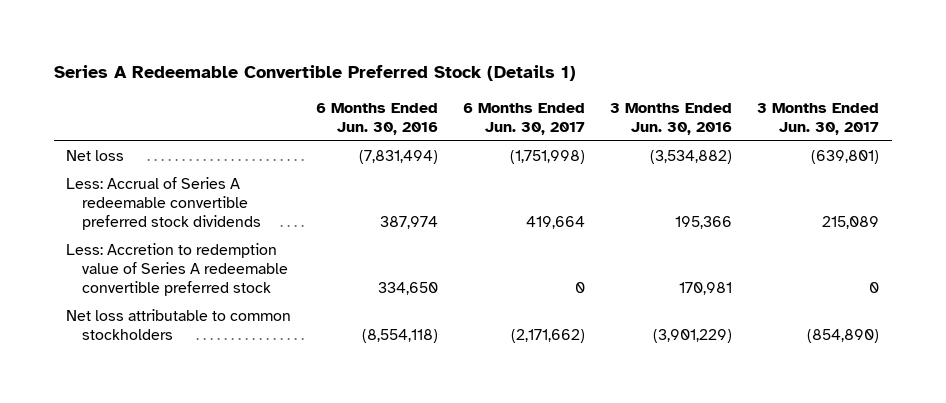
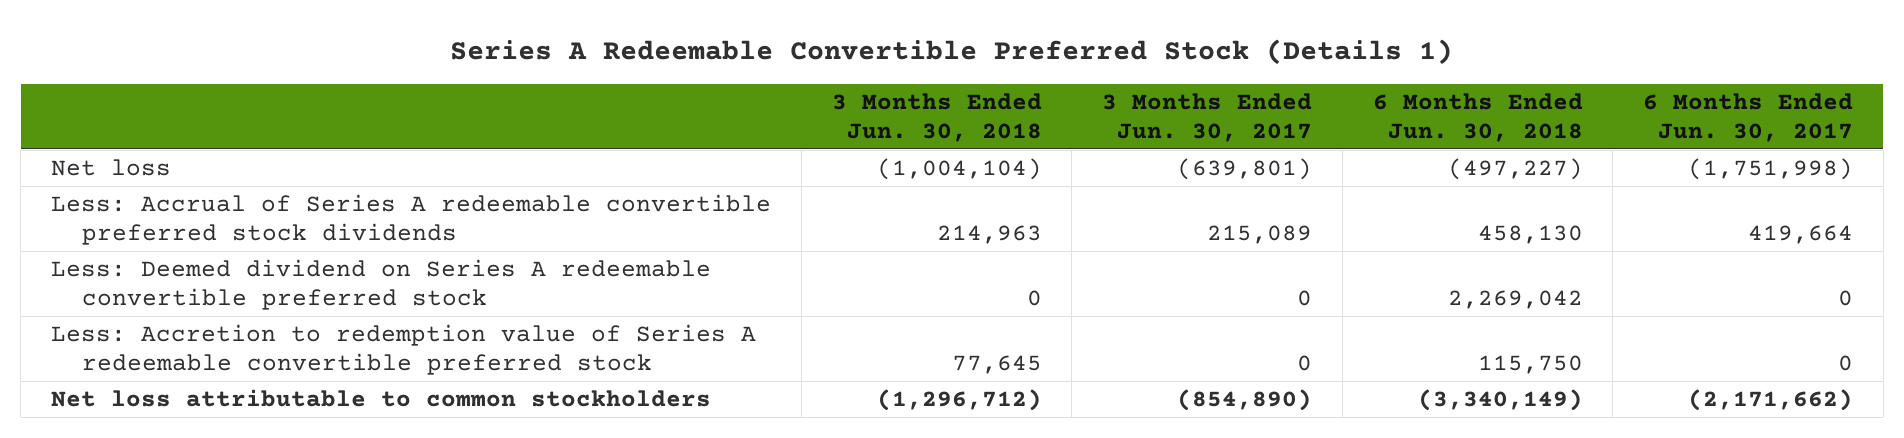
- | 6 Months Ended Jun. 30, 2016 | 6 Months Ended Jun. 30, 2017 | 3 Months Ended Jun. 30, 2016 | 3 Months Ended Jun. 30, 2017
+ | 3 Months Ended Jun. 30, 2018 | 3 Months Ended Jun. 30, 2017 | 6 Months Ended Jun. 30, 2018 | 6 Months Ended Jun. 30, 2017
+ Less: Deemed dividend on Series A redeemable convertible preferred stock | 0 | 0 | 2,269,042 | 0

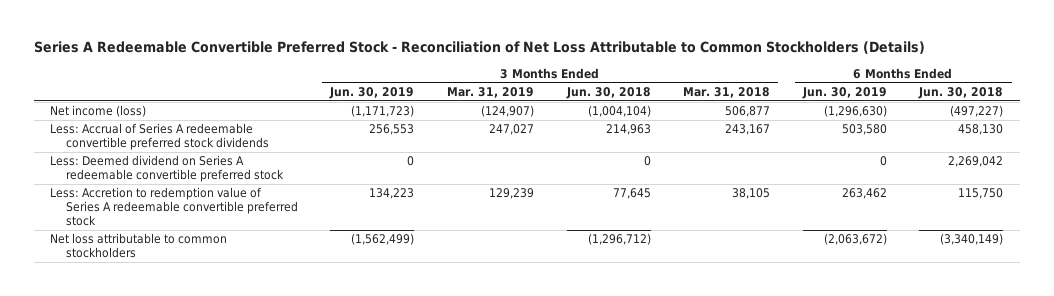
- Series A Redeemable Convertible Preferred Stock (Details 1)
+ Series A Redeemable Convertible Preferred Stock - Reconciliation of Net Loss Attributable to Common Stockholders (Details)
- | 3 Months Ended Jun. 30, 2018 | 3 Months Ended Jun. 30, 2017 | 6 Months Ended Jun. 30, 2018 | 6 Months Ended Jun. 30, 2017
+ | 3 Months Ended Jun. 30, 2019 | 3 Months Ended Mar. 31, 2019 | 3 Months Ended Jun. 30, 2018 | 3 Months Ended Mar. 31, 2018 | 6 Months Ended Jun. 30, 2019 | 6 Months Ended Jun. 30, 2018
- Net loss | (1,004,104) | (639,801) | (497,227) | (1,751,998)
+ Net income (loss) | (1,171,723) | (124,907) | (1,004,104) | 506,877 | (1,296,630) | (497,227)

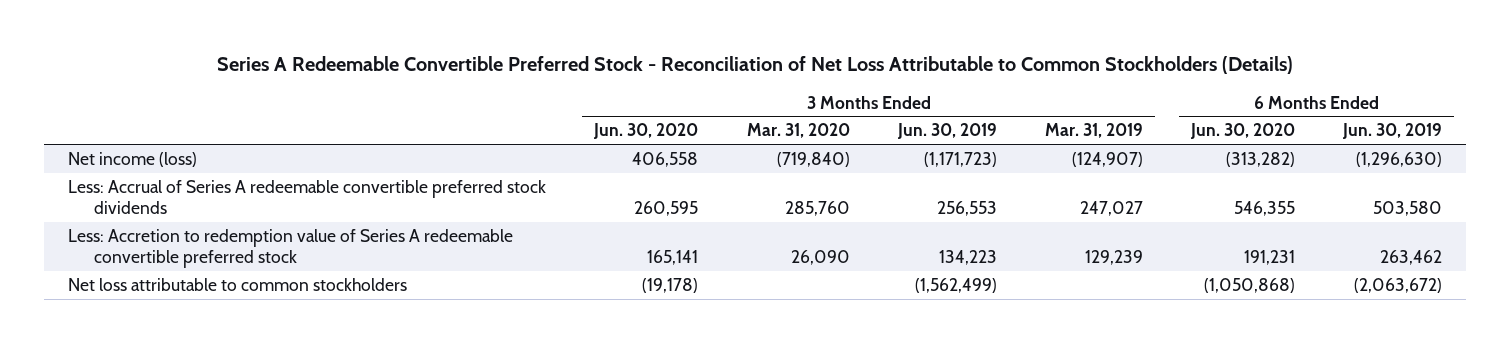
- | 3 Months Ended Jun. 30, 2019 | 3 Months Ended Mar. 31, 2019 | 3 Months Ended Jun. 30, 2018 | 3 Months Ended Mar. 31, 2018 | 6 Months Ended Jun. 30, 2019 | 6 Months Ended Jun. 30, 2018
+ | 3 Months Ended Jun. 30, 2020 | 3 Months Ended Mar. 31, 2020 | 3 Months Ended Jun. 30, 2019 | 3 Months Ended Mar. 31, 2019 | 6 Months Ended Jun. 30, 2020 | 6 Months Ended Jun. 30, 2019
- Less: Deemed dividend on Series A redeemable convertible preferred stock | 0 | | 0 | | 0 | 2,269,042

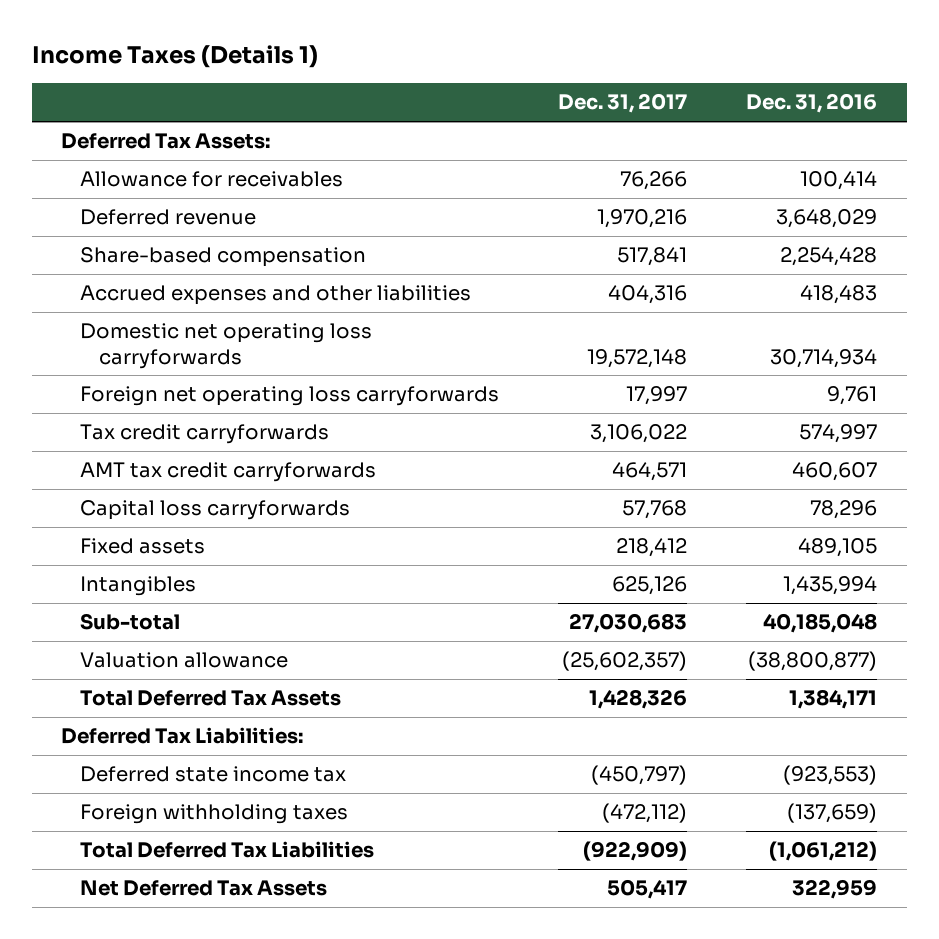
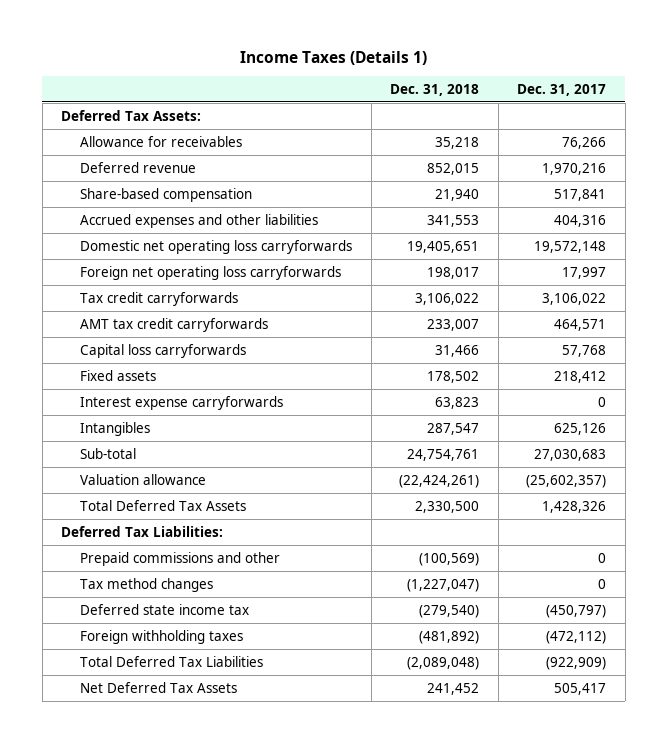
- | Dec. 31, 2017 | Dec. 31, 2016
+ | Dec. 31, 2018 | Dec. 31, 2017
+ Interest expense carryforwards | 63,823 | 0
+ Prepaid commissions and other | (100,569) | 0
+ Tax method changes | (1,227,047) | 0

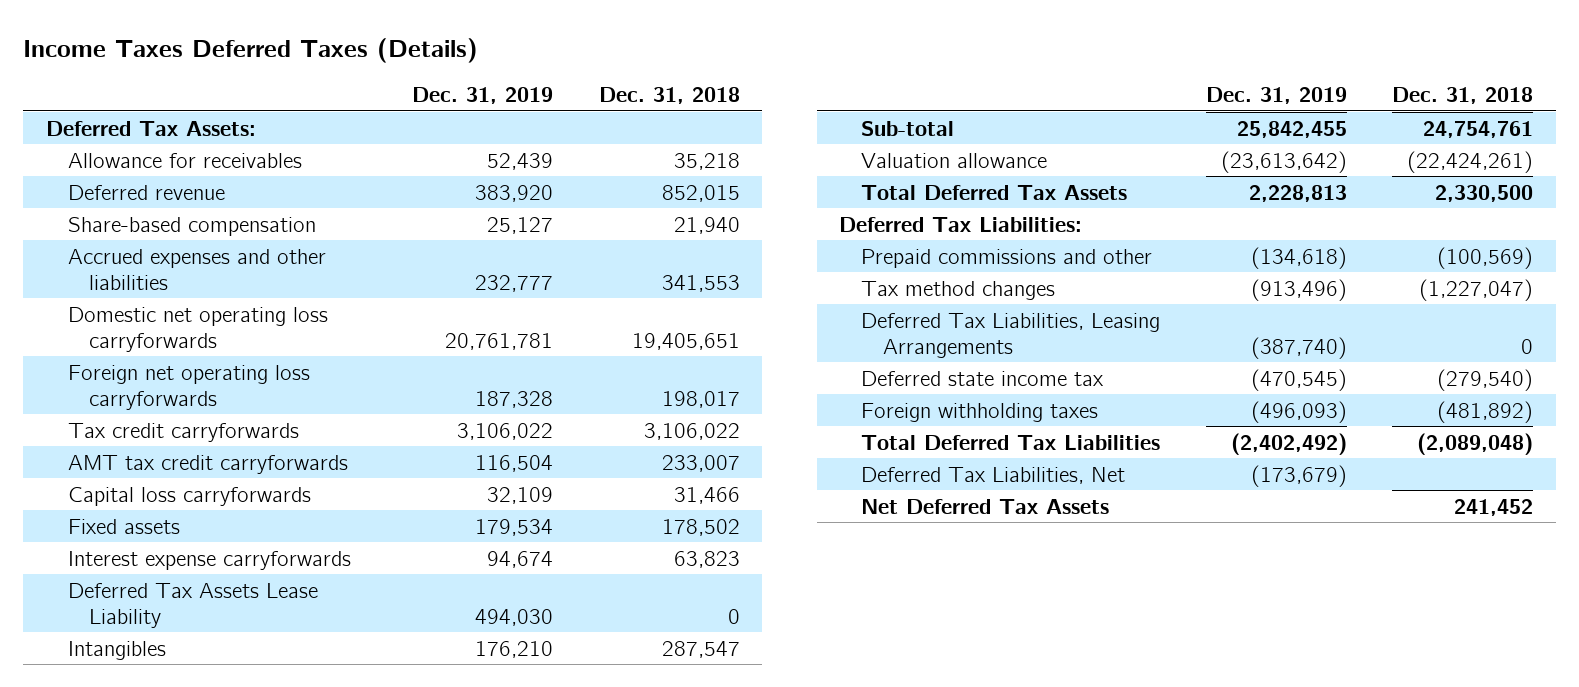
- Income Taxes (Details 1)
+ Income Taxes Deferred Taxes (Details)
- | Dec. 31, 2018 | Dec. 31, 2017
+ | Dec. 31, 2019 | Dec. 31, 2018
+ Deferred Tax Assets Lease Liability | 494,030 | 0
+ Deferred Tax Liabilities, Leasing Arrangements | (387,740) | 0
+ Deferred Tax Liabilities, Net | (173,679) |

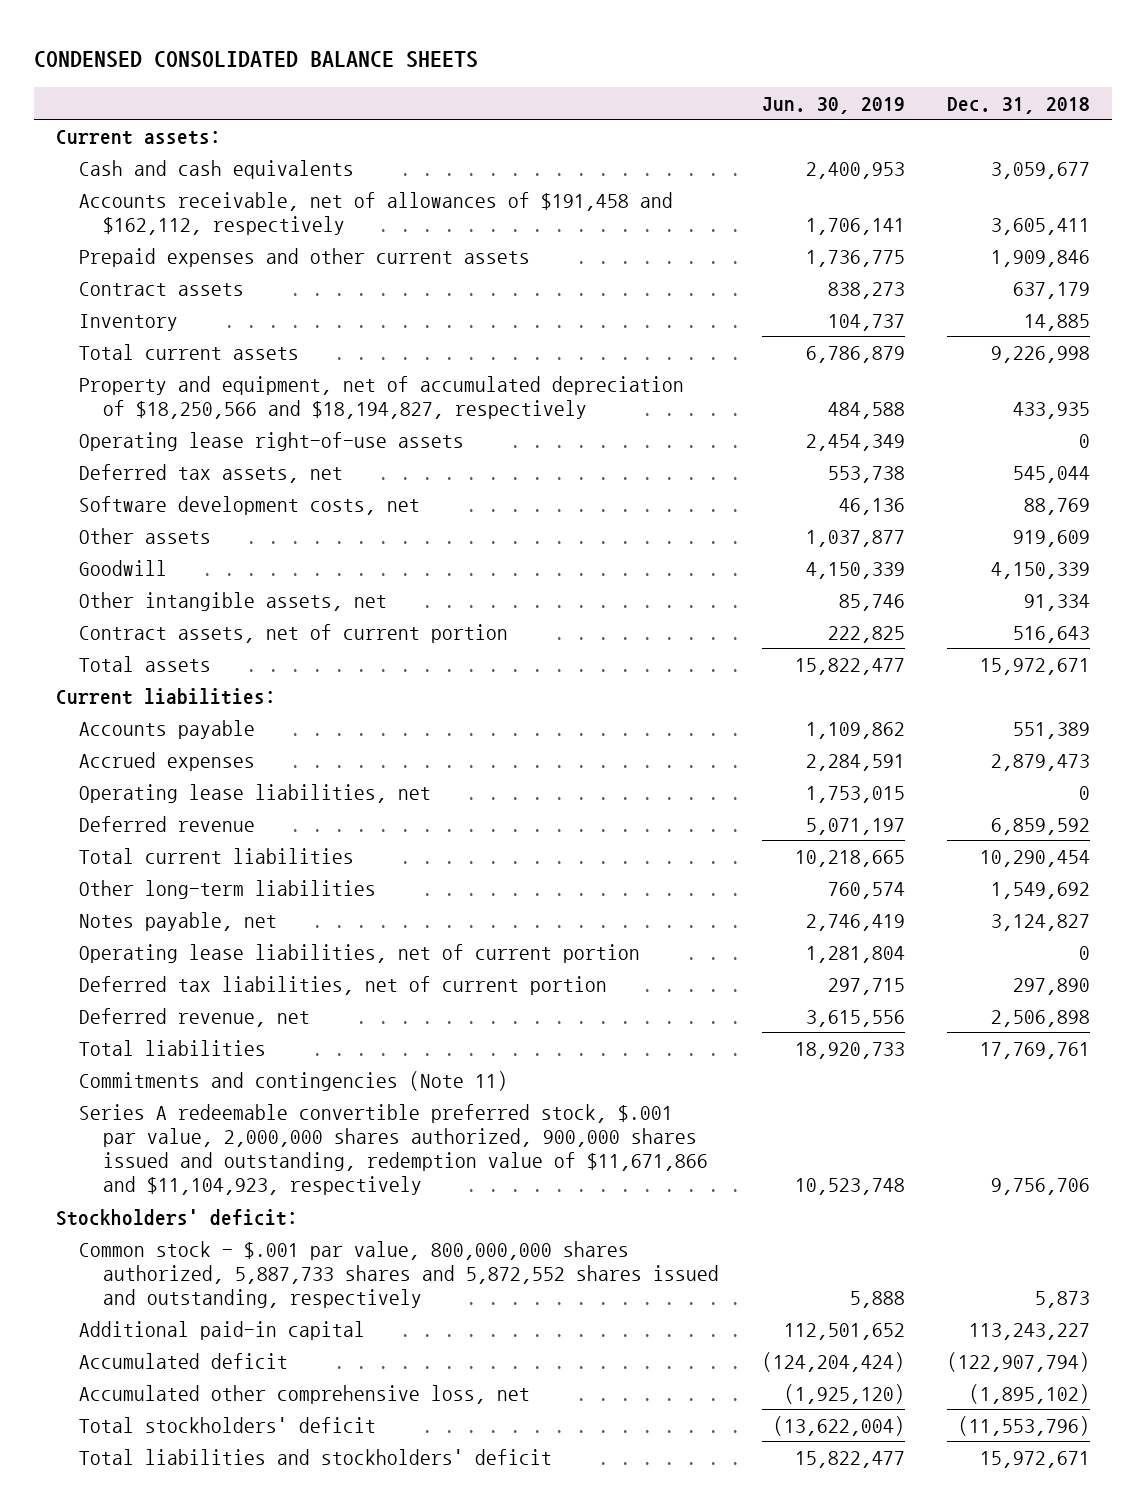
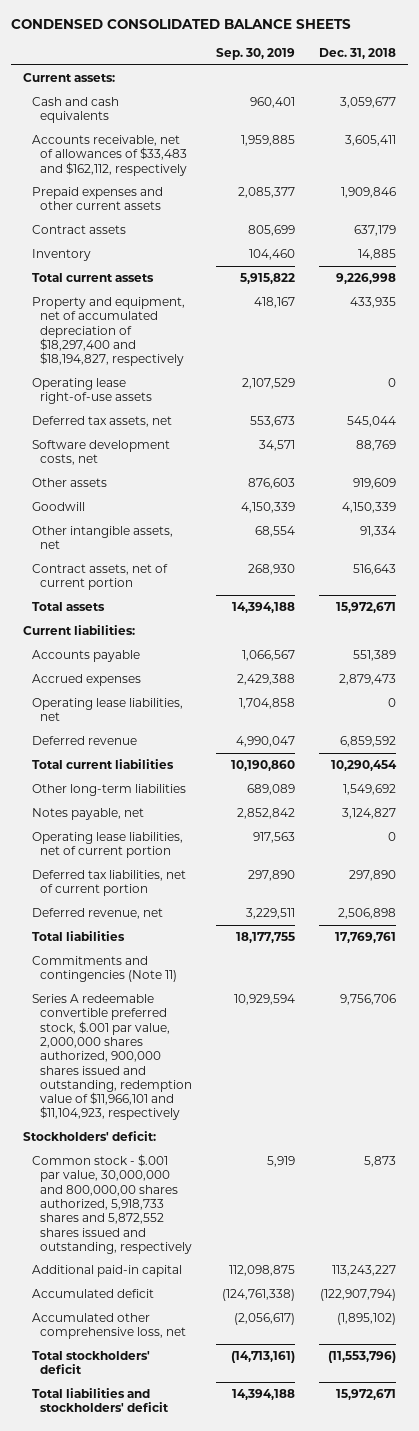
- | Jun. 30, 2019 | Dec. 31, 2018
+ | Sep. 30, 2019 | Dec. 31, 2018
- Accounts receivable, net of allowances of $191,458 and $162,112, respectively | 1,706,141 | 3,605,411
+ Accounts receivable, net of allowances of $33,483 and $162,112, respectively | 1,959,885 | 3,605,411
- Property and equipment, net of accumulated depreciation of $18,250,566 and $18,194,827, respectively | 484,588 | 433,935
+ Property and equipment, net of accumulated depreciation of $18,297,400 and $18,194,827, respectively | 418,167 | 433,935
- Series A redeemable convertible preferred stock, $.001 par value, 2,000,000 shares authorized, 900,000 shares issued and outstanding, redemption value of $11,671,866 and $11,104,923, respectively | 10,523,748 | 9,756,706
+ Series A redeemable convertible preferred stock, $.001 par value, 2,000,000 shares authorized, 900,000 shares issued and outstanding, redemption value of $11,966,101 and $11,104,923, respectively | 10,929,594 | 9,756,706
- Common stock - $.001 par value, 800,000,000 shares authorized, 5,887,733 shares and 5,872,552 shares issued and outstanding, respectively | 5,888 | 5,873
+ Common stock - $.001 par value, 30,000,000 and 800,000,00 shares authorized, 5,918,733 shares and 5,872,552 shares issued and outstanding, respectively | 5,919 | 5,873

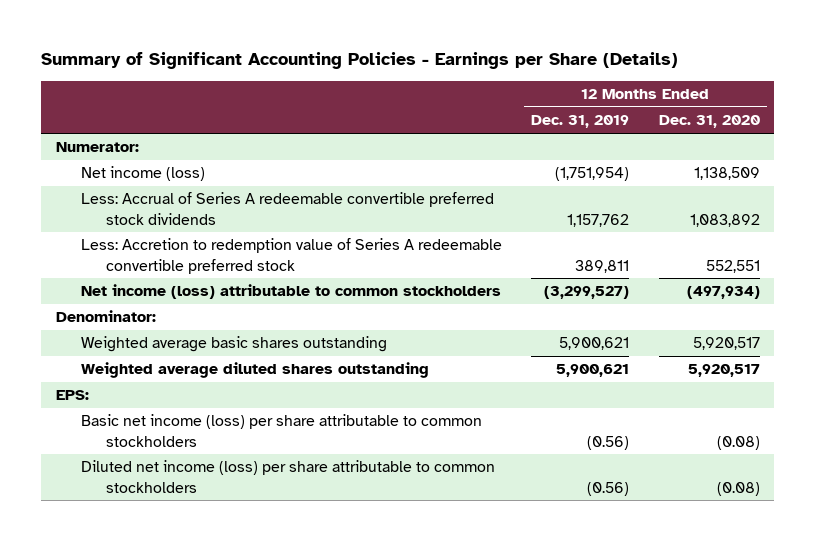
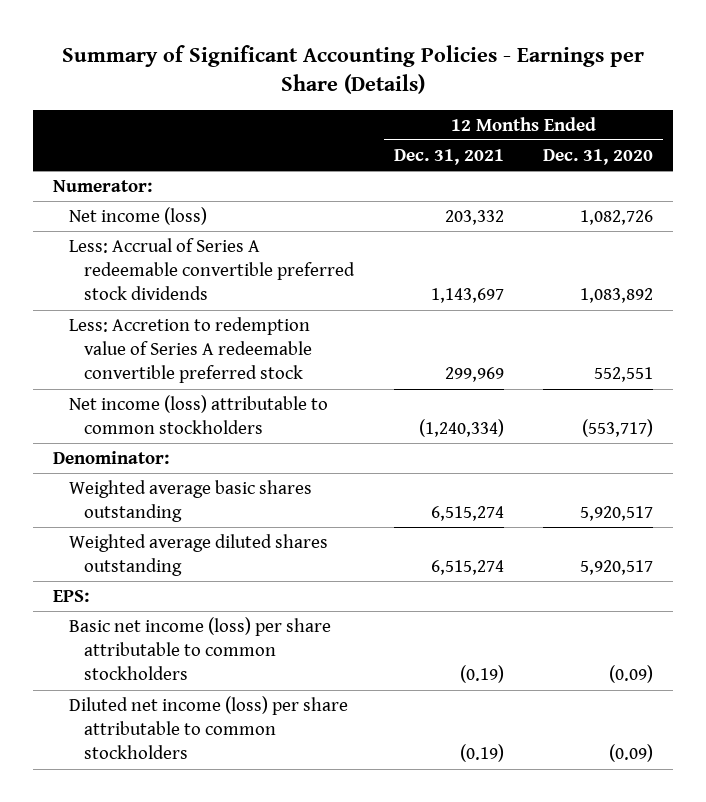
- | 12 Months Ended Dec. 31, 2019 | 12 Months Ended Dec. 31, 2020
+ | 12 Months Ended Dec. 31, 2021 | 12 Months Ended Dec. 31, 2020
- Net income (loss) | (1,751,954) | 1,138,509
+ Net income (loss) | 203,332 | 1,082,726
- Net income (loss) attributable to common stockholders | (3,299,527) | (497,934)
+ Net income (loss) attributable to common stockholders | (1,240,334) | (553,717)
- Basic net income (loss) per share attributable to common stockholders | (0.56) | (0.08)
- Diluted net income (loss) per share attributable to common stockholders | (0.56) | (0.08)
+ Basic net income (loss) per share attributable to common stockholders | (0.19) | (0.09)
+ Diluted net income (loss) per share attributable to common stockholders | (0.19) | (0.09)

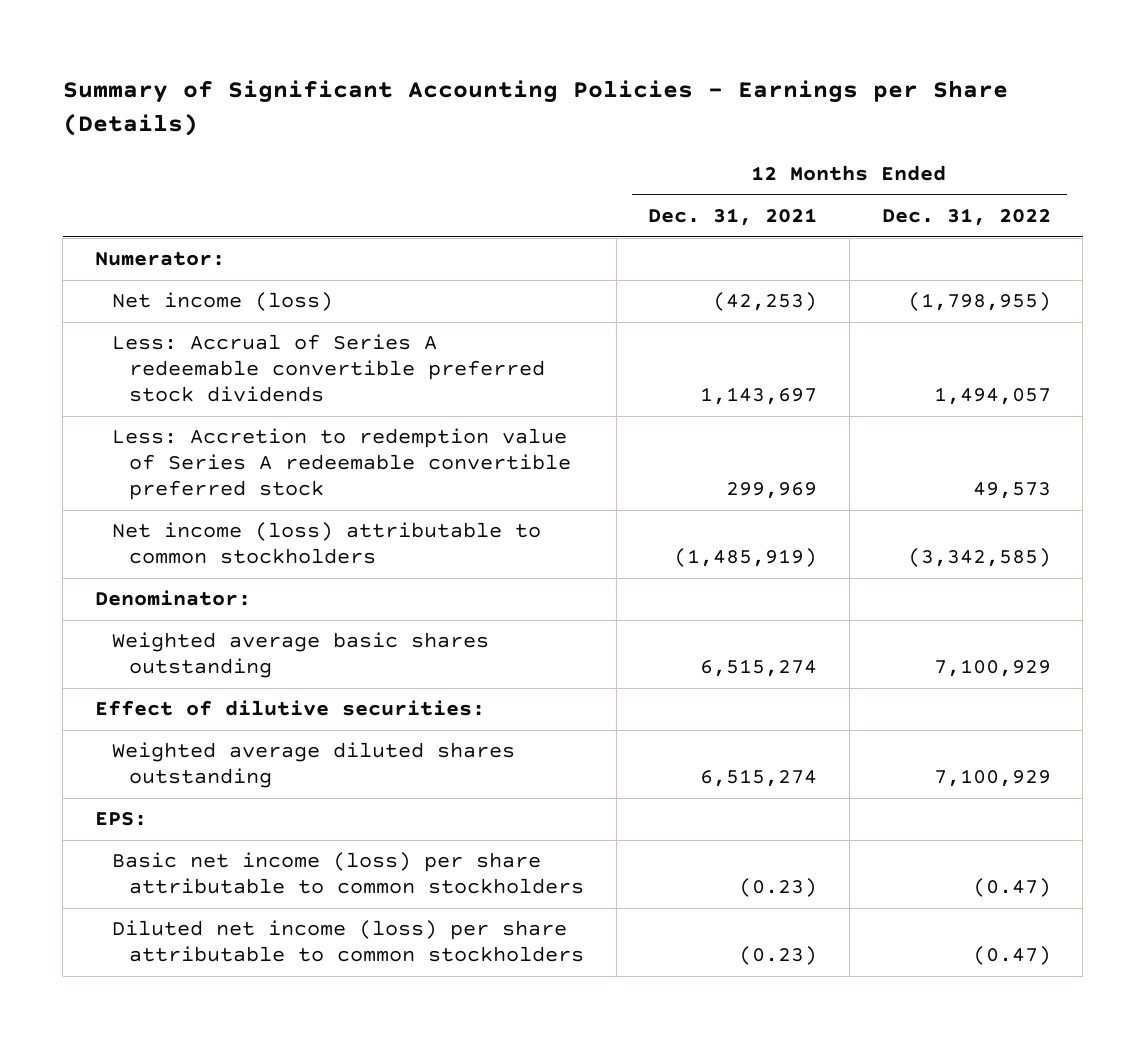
- | 12 Months Ended Dec. 31, 2021 | 12 Months Ended Dec. 31, 2020
+ | 12 Months Ended Dec. 31, 2021 | 12 Months Ended Dec. 31, 2022
- Net income (loss) | 203,332 | 1,082,726
+ Net income (loss) | (42,253) | (1,798,955)
- Net income (loss) attributable to common stockholders | (1,240,334) | (553,717)
+ Net income (loss) attributable to common stockholders | (1,485,919) | (3,342,585)
+ Effect of dilutive securities:
- Basic net income (loss) per share attributable to common stockholders | (0.19) | (0.09)
- Diluted net income (loss) per share attributable to common stockholders | (0.19) | (0.09)
+ Basic net income (loss) per share attributable to common stockholders | (0.23) | (0.47)
+ Diluted net income (loss) per share attributable to common stockholders | (0.23) | (0.47)

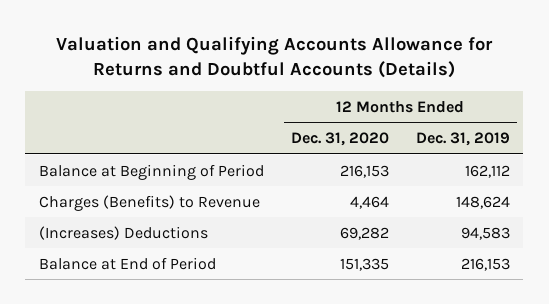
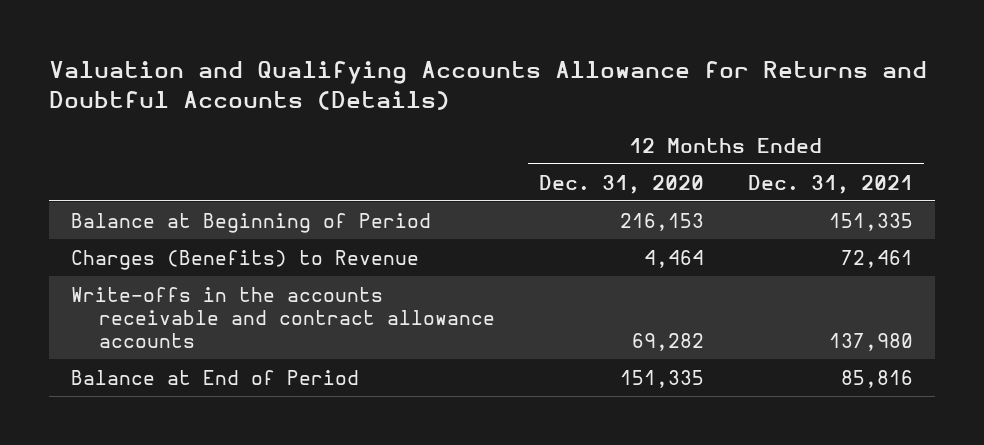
- | 12 Months Ended Dec. 31, 2020 | 12 Months Ended Dec. 31, 2019
+ | 12 Months Ended Dec. 31, 2020 | 12 Months Ended Dec. 31, 2021
- (Increases) Deductions | 69,282 | 94,583
+ Write-offs in the accounts receivable and contract allowance accounts | 69,282 | 137,980

